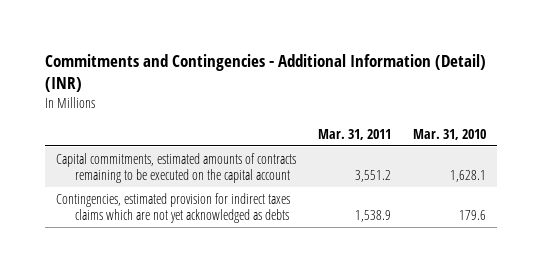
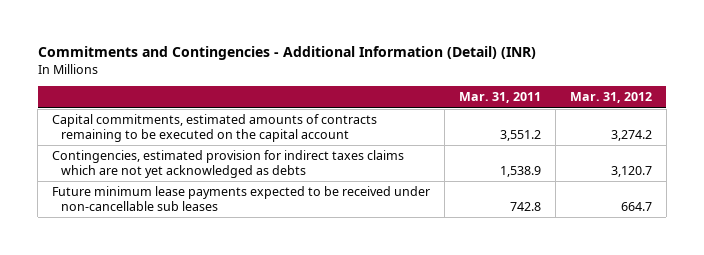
- | Mar. 31, 2011 | Mar. 31, 2010
+ | Mar. 31, 2011 | Mar. 31, 2012
+ Future minimum lease payments expected to be received under non-cancellable sub leases | 742.8 | 664.7

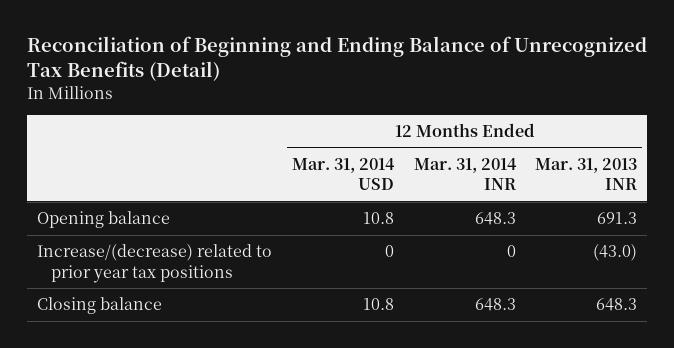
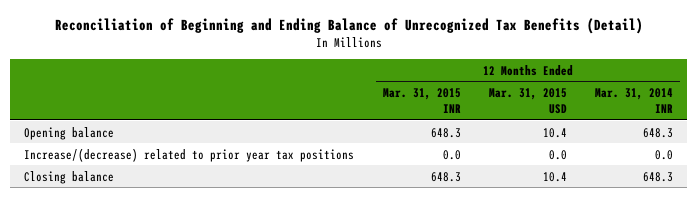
- | 12 Months Ended Mar. 31, 2014 USD | 12 Months Ended Mar. 31, 2014 INR | 12 Months Ended Mar. 31, 2013 INR
+ | 12 Months Ended Mar. 31, 2015 INR | 12 Months Ended Mar. 31, 2015 USD | 12 Months Ended Mar. 31, 2014 INR
- Increase/(decrease) related to prior year tax positions | 0 | 0 | (43.0)
+ Increase/(decrease) related to prior year tax positions | 0.0 | 0.0 | 0.0

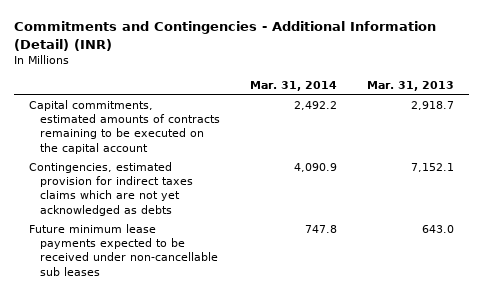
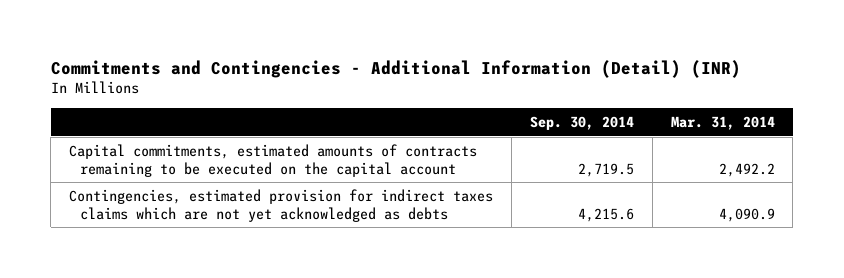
- | Mar. 31, 2014 | Mar. 31, 2013
+ | Sep. 30, 2014 | Mar. 31, 2014
- Future minimum lease payments expected to be received under non-cancellable sub leases | 747.8 | 643.0

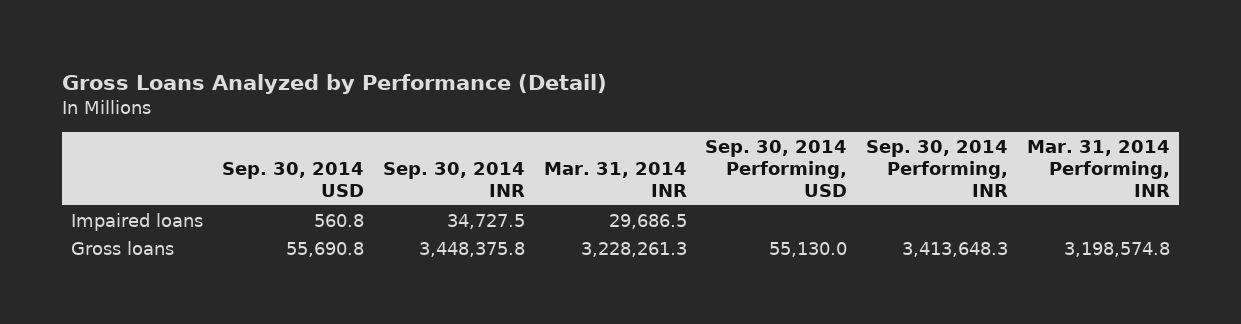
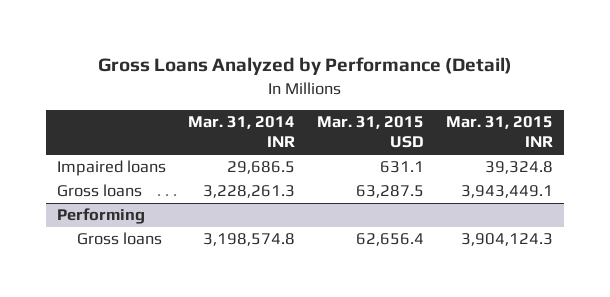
- | Sep. 30, 2014 USD | Sep. 30, 2014 INR | Mar. 31, 2014 INR | Sep. 30, 2014 Performing, USD | Sep. 30, 2014 Performing, INR | Mar. 31, 2014 Performing, INR
+ | Mar. 31, 2014 INR | Mar. 31, 2015 USD | Mar. 31, 2015 INR
+ Performing
+ Gross loans | 3,198,574.8 | 62,656.4 | 3,904,124.3

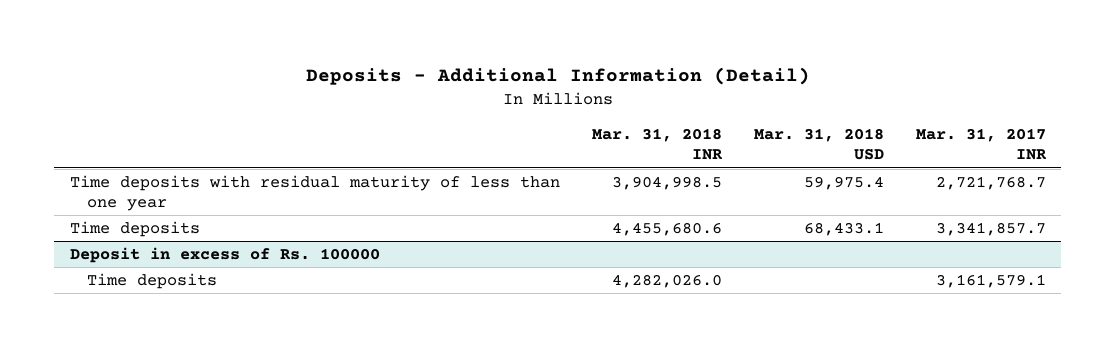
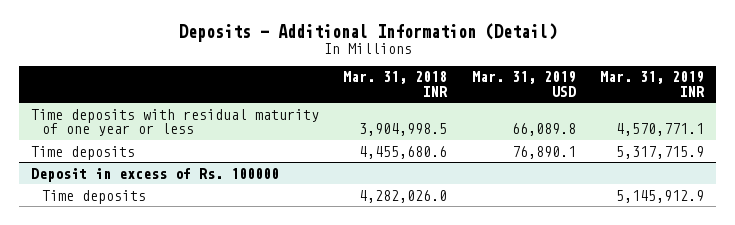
- | Mar. 31, 2018 INR | Mar. 31, 2018 USD | Mar. 31, 2017 INR
+ | Mar. 31, 2018 INR | Mar. 31, 2019 USD | Mar. 31, 2019 INR
- Time deposits with residual maturity of less than one year | 3,904,998.5 | 59,975.4 | 2,721,768.7
+ Time deposits with residual maturity of one year or less | 3,904,998.5 | 66,089.8 | 4,570,771.1

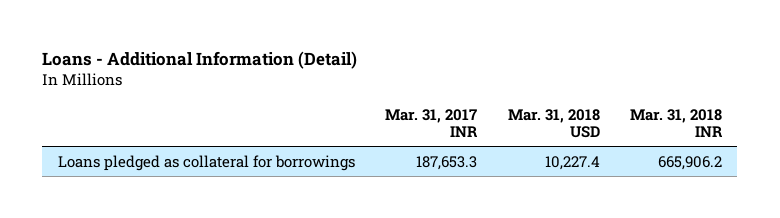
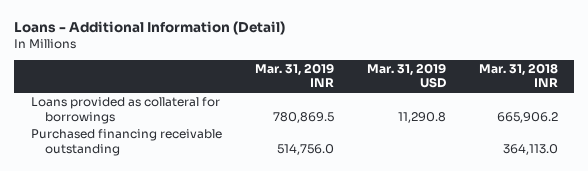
- | Mar. 31, 2017 INR | Mar. 31, 2018 USD | Mar. 31, 2018 INR
+ | Mar. 31, 2019 INR | Mar. 31, 2019 USD | Mar. 31, 2018 INR
- Loans pledged as collateral for borrowings | 187,653.3 | 10,227.4 | 665,906.2
+ Loans provided as collateral for borrowings | 780,869.5 | 11,290.8 | 665,906.2
+ Purchased financing receivable outstanding | 514,756.0 | | 364,113.0

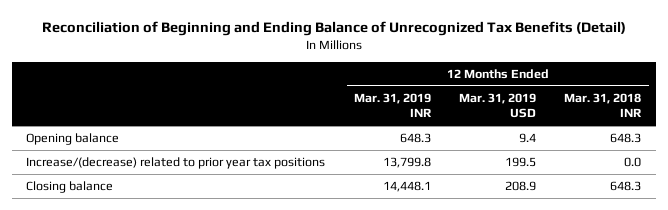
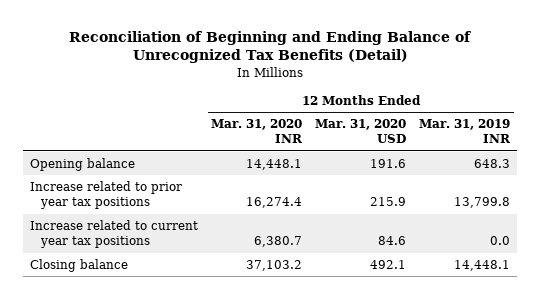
- | 12 Months Ended Mar. 31, 2019 INR | 12 Months Ended Mar. 31, 2019 USD | 12 Months Ended Mar. 31, 2018 INR
+ | 12 Months Ended Mar. 31, 2020 INR | 12 Months Ended Mar. 31, 2020 USD | 12 Months Ended Mar. 31, 2019 INR
- Increase/(decrease) related to prior year tax positions | 13,799.8 | 199.5 | 0.0
+ Increase related to prior year tax positions | 16,274.4 | 215.9 | 13,799.8
+ Increase related to current year tax positions | 6,380.7 | 84.6 | 0.0

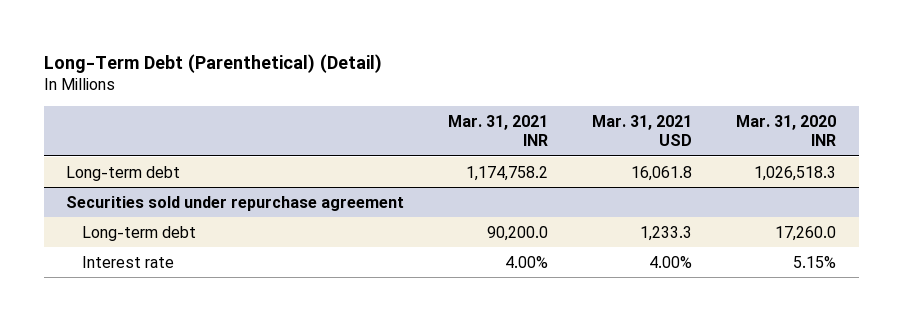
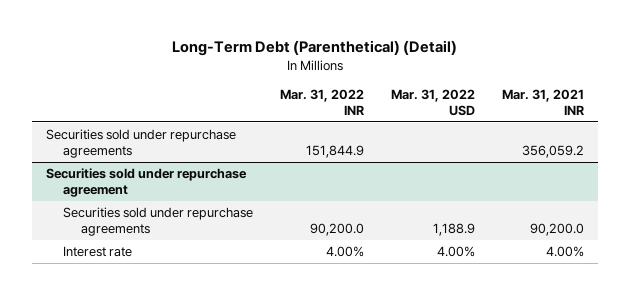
- | Mar. 31, 2021 INR | Mar. 31, 2021 USD | Mar. 31, 2020 INR
+ | Mar. 31, 2022 INR | Mar. 31, 2022 USD | Mar. 31, 2021 INR
- Long-term debt | 1,174,758.2 | 16,061.8 | 1,026,518.3
+ Securities sold under repurchase agreements | 151,844.9 | | 356,059.2
@ Securities sold under repurchase agreement
- Long-term debt | 90,200.0 | 1,233.3 | 17,260.0
+ Securities sold under repurchase agreements | 90,200.0 | 1,188.9 | 90,200.0

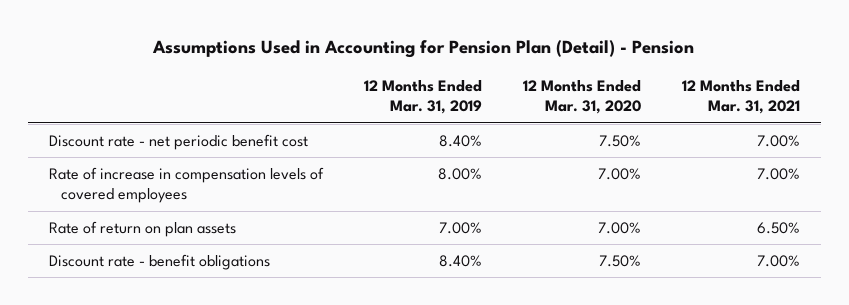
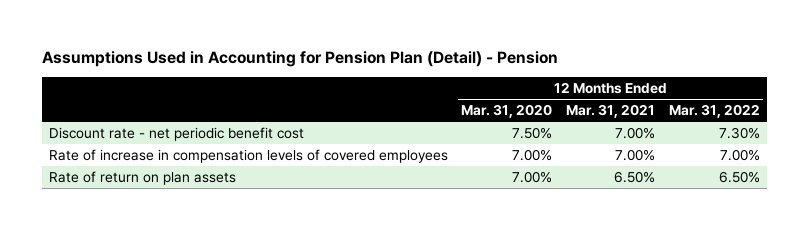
- | 12 Months Ended Mar. 31, 2019 | 12 Months Ended Mar. 31, 2020 | 12 Months Ended Mar. 31, 2021
+ | 12 Months Ended Mar. 31, 2020 | 12 Months Ended Mar. 31, 2021 | 12 Months Ended Mar. 31, 2022
- Discount rate - benefit obligations | 8.40% | 7.50% | 7.00%

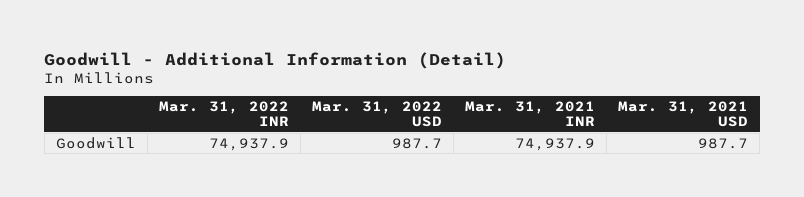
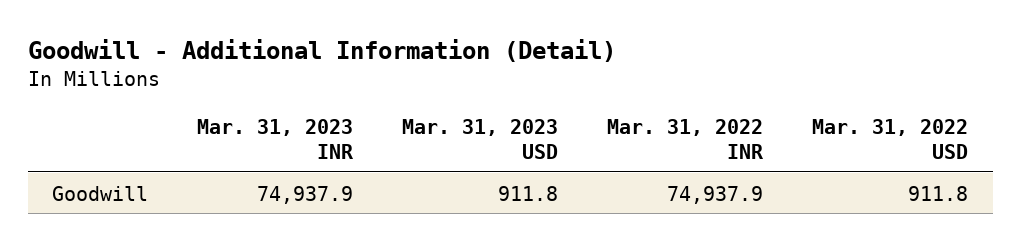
- | Mar. 31, 2022 INR | Mar. 31, 2022 USD | Mar. 31, 2021 INR | Mar. 31, 2021 USD
+ | Mar. 31, 2023 INR | Mar. 31, 2023 USD | Mar. 31, 2022 INR | Mar. 31, 2022 USD
- Goodwill | 74,937.9 | 987.7 | 74,937.9 | 987.7
+ Goodwill | 74,937.9 | 911.8 | 74,937.9 | 911.8

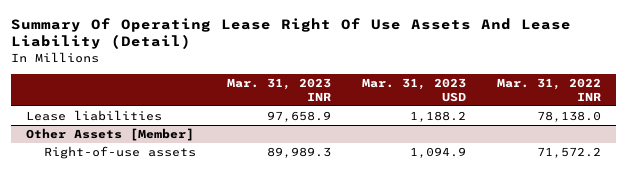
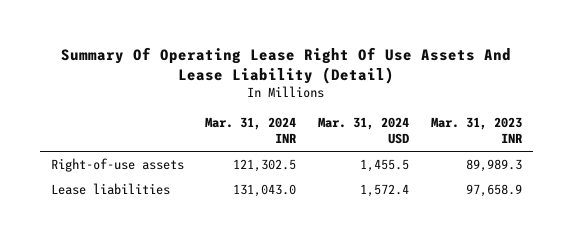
- | Mar. 31, 2023 INR | Mar. 31, 2023 USD | Mar. 31, 2022 INR
+ | Mar. 31, 2024 INR | Mar. 31, 2024 USD | Mar. 31, 2023 INR
- Other Assets [Member]
moved down: Lease liabilities | 131,043.0 | 1,572.4 | 97,658.9

